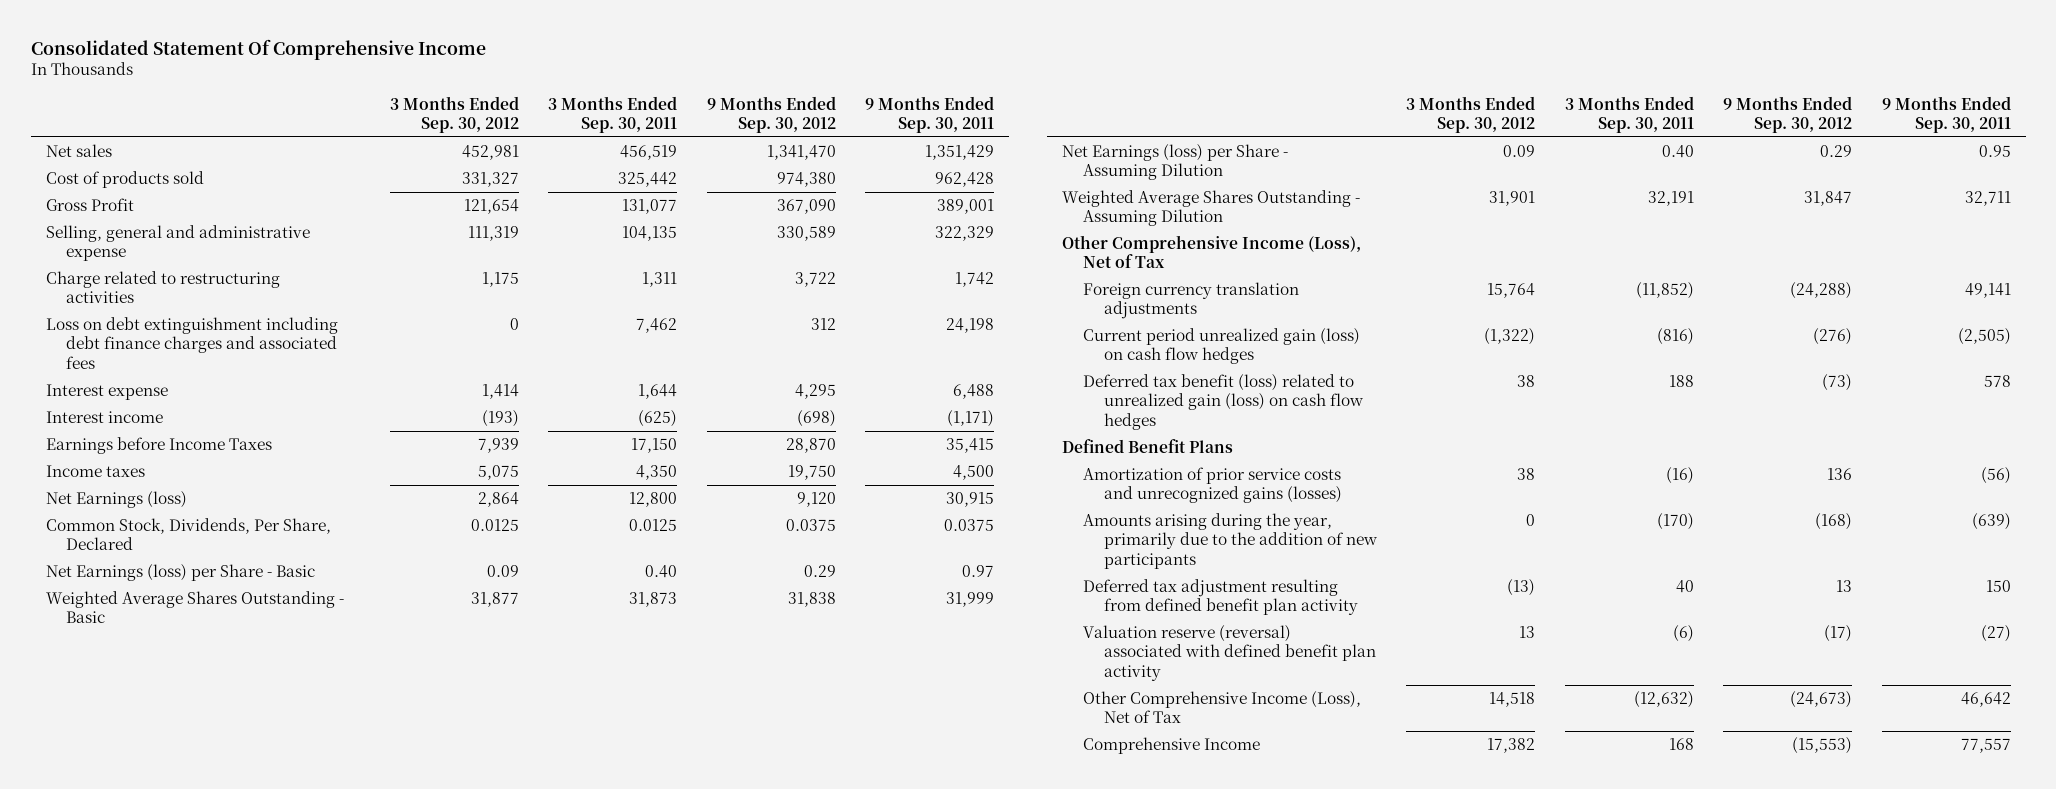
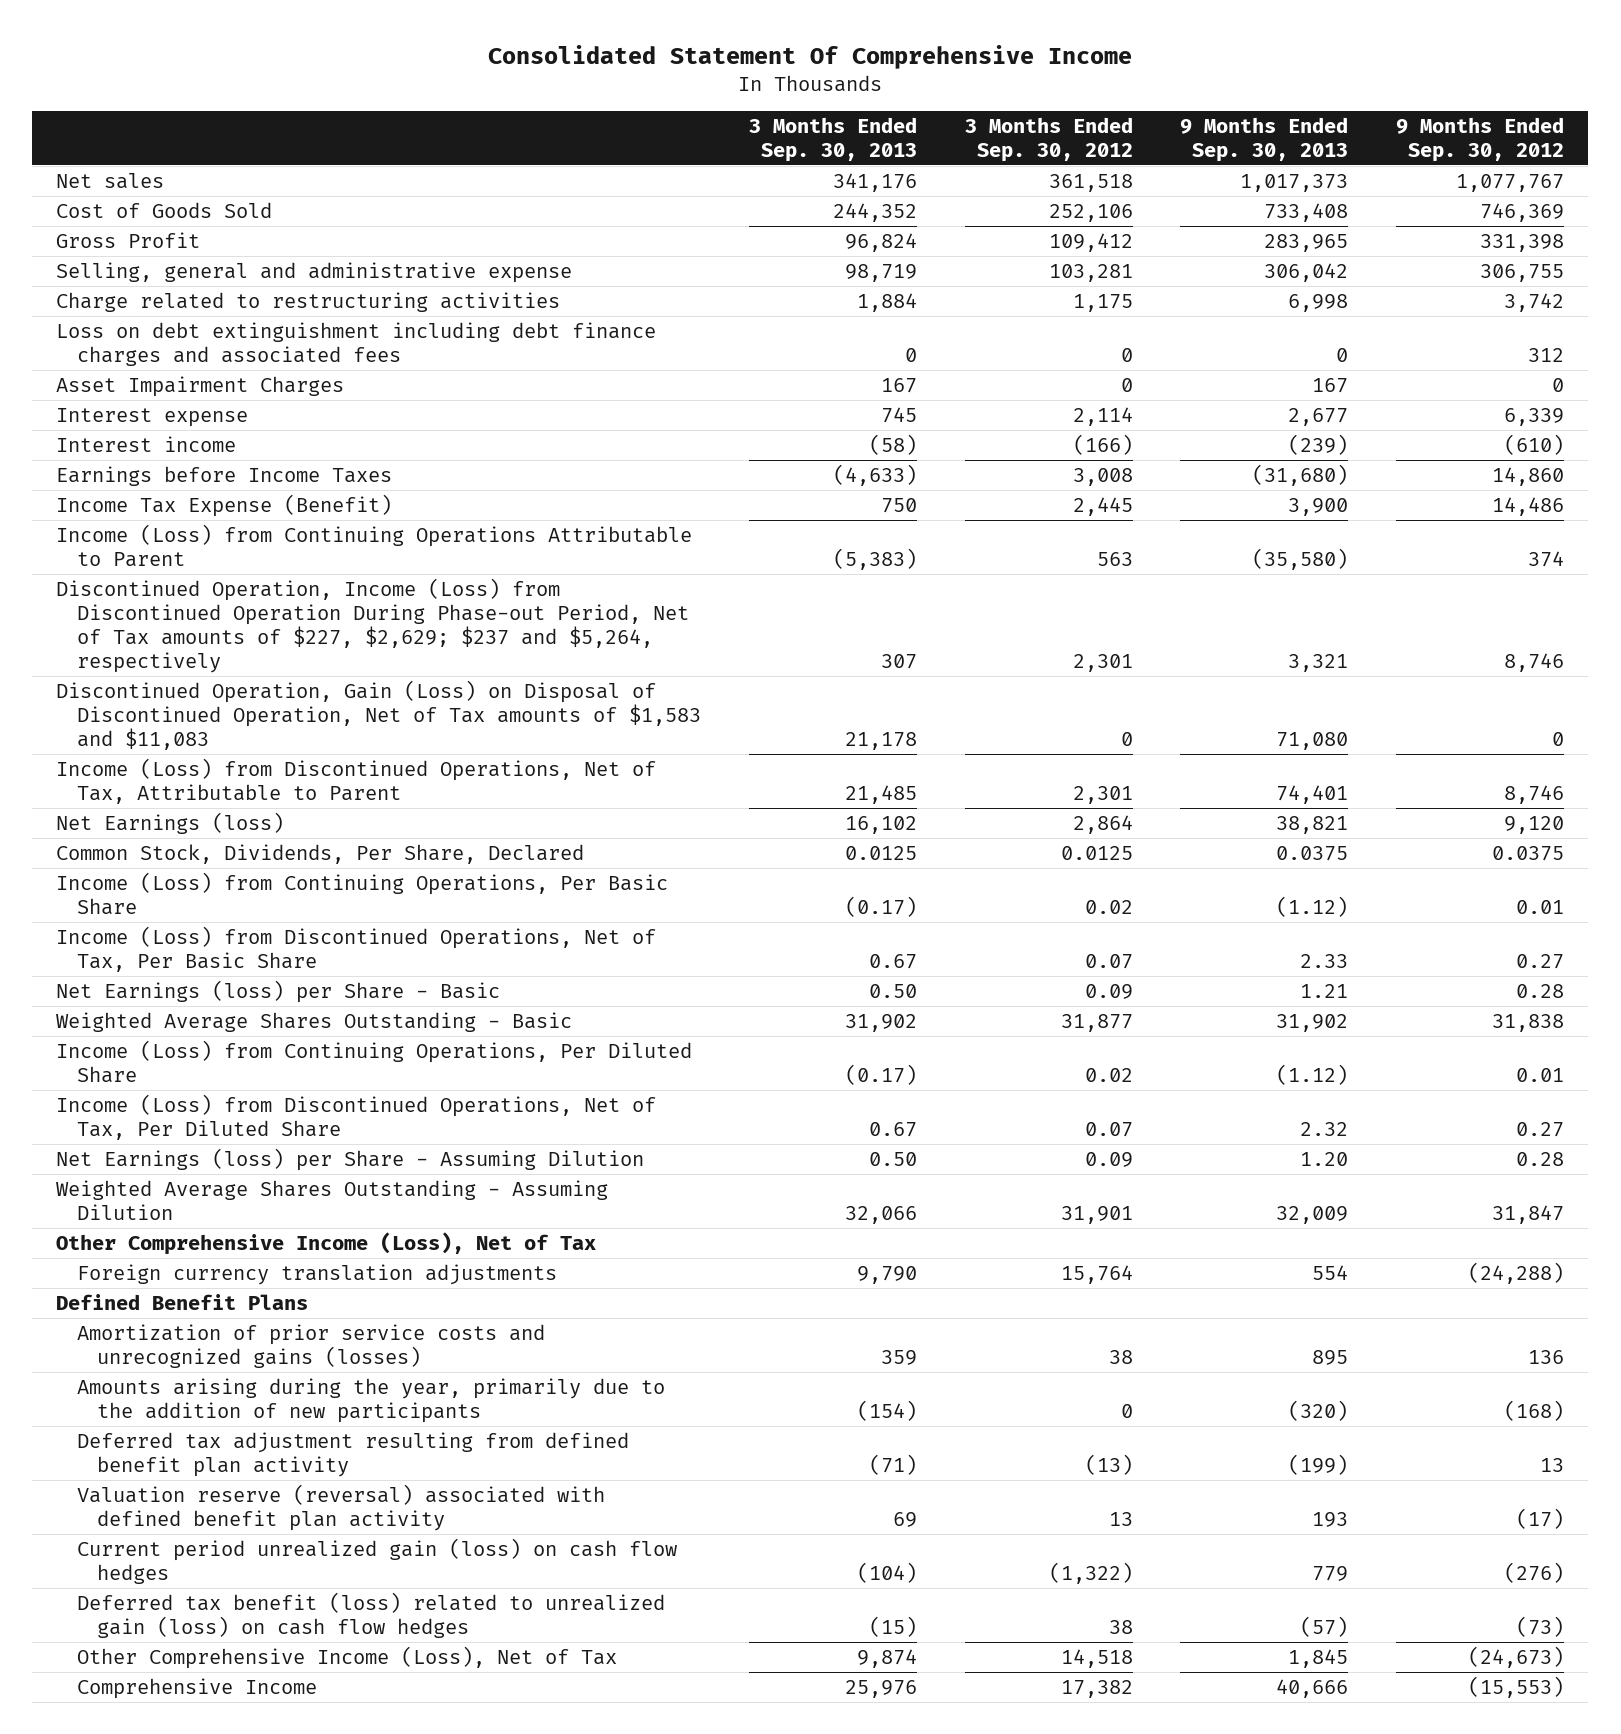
- | 3 Months Ended Sep. 30, 2012 | 3 Months Ended Sep. 30, 2011 | 9 Months Ended Sep. 30, 2012 | 9 Months Ended Sep. 30, 2011
+ | 3 Months Ended Sep. 30, 2013 | 3 Months Ended Sep. 30, 2012 | 9 Months Ended Sep. 30, 2013 | 9 Months Ended Sep. 30, 2012
- Net sales | 452,981 | 456,519 | 1,341,470 | 1,351,429
- Cost of products sold | 331,327 | 325,442 | 974,380 | 962,428
- Gross Profit | 121,654 | 131,077 | 367,090 | 389,001
- Selling, general and administrative expense | 111,319 | 104,135 | 330,589 | 322,329
- Charge related to restructuring activities | 1,175 | 1,311 | 3,722 | 1,742
+ Net sales | 341,176 | 361,518 | 1,017,373 | 1,077,767
+ Cost of Goods Sold | 244,352 | 252,106 | 733,408 | 746,369
+ Gross Profit | 96,824 | 109,412 | 283,965 | 331,398
+ Selling, general and administrative expense | 98,719 | 103,281 | 306,042 | 306,755
+ Charge related to restructuring activities | 1,884 | 1,175 | 6,998 | 3,742
- Interest expense | 1,414 | 1,644 | 4,295 | 6,488
- Interest income | (193) | (625) | (698) | (1,171)
- Earnings before Income Taxes | 7,939 | 17,150 | 28,870 | 35,415
- Income taxes | 5,075 | 4,350 | 19,750 | 4,500
+ Asset Impairment Charges | 167 | 0 | 167 | 0
+ Interest expense | 745 | 2,114 | 2,677 | 6,339
+ Interest income | (58) | (166) | (239) | (610)
+ Earnings before Income Taxes | (4,633) | 3,008 | (31,680) | 14,860
+ Income Tax Expense (Benefit) | 750 | 2,445 | 3,900 | 14,486
+ Income (Loss) from Continuing Operations Attributable to Parent | (5,383) | 563 | (35,580) | 374
+ Discontinued Operation, Income (Loss) from Discontinued Operation During Phase-out Period, Net of Tax amounts of $227, $2,629; $237 and $5,264, respectively | 307 | 2,301 | 3,321 | 8,746
+ Discontinued Operation, Gain (Loss) on Disposal of Discontinued Operation, Net of Tax amounts of $1,583 and $11,083 | 21,178 | 0 | 71,080 | 0
+ Income (Loss) from Discontinued Operations, Net of Tax, Attributable to Parent | 21,485 | 2,301 | 74,401 | 8,746
- Net Earnings (loss) per Share - Basic | 0.09 | 0.40 | 0.29 | 0.97
+ Income (Loss) from Continuing Operations, Per Basic Share | (0.17) | 0.02 | (1.12) | 0.01
+ Income (Loss) from Discontinued Operations, Net of Tax, Per Basic Share | 0.67 | 0.07 | 2.33 | 0.27
+ Net Earnings (loss) per Share - Basic | 0.50 | 0.09 | 1.21 | 0.28
- Net Earnings (loss) per Share - Assuming Dilution | 0.09 | 0.40 | 0.29 | 0.95
+ Income (Loss) from Continuing Operations, Per Diluted Share | (0.17) | 0.02 | (1.12) | 0.01
+ Income (Loss) from Discontinued Operations, Net of Tax, Per Diluted Share | 0.67 | 0.07 | 2.32 | 0.27
+ Net Earnings (loss) per Share - Assuming Dilution | 0.50 | 0.09 | 1.20 | 0.28
moved down: Current period unrealized gain (loss) on cash flow hedges | (104) | (1,322) | 779 | (276)
moved down: Deferred tax benefit (loss) related to unrealized gain (loss) on cash flow hedges | (15) | 38 | (57) | (73)

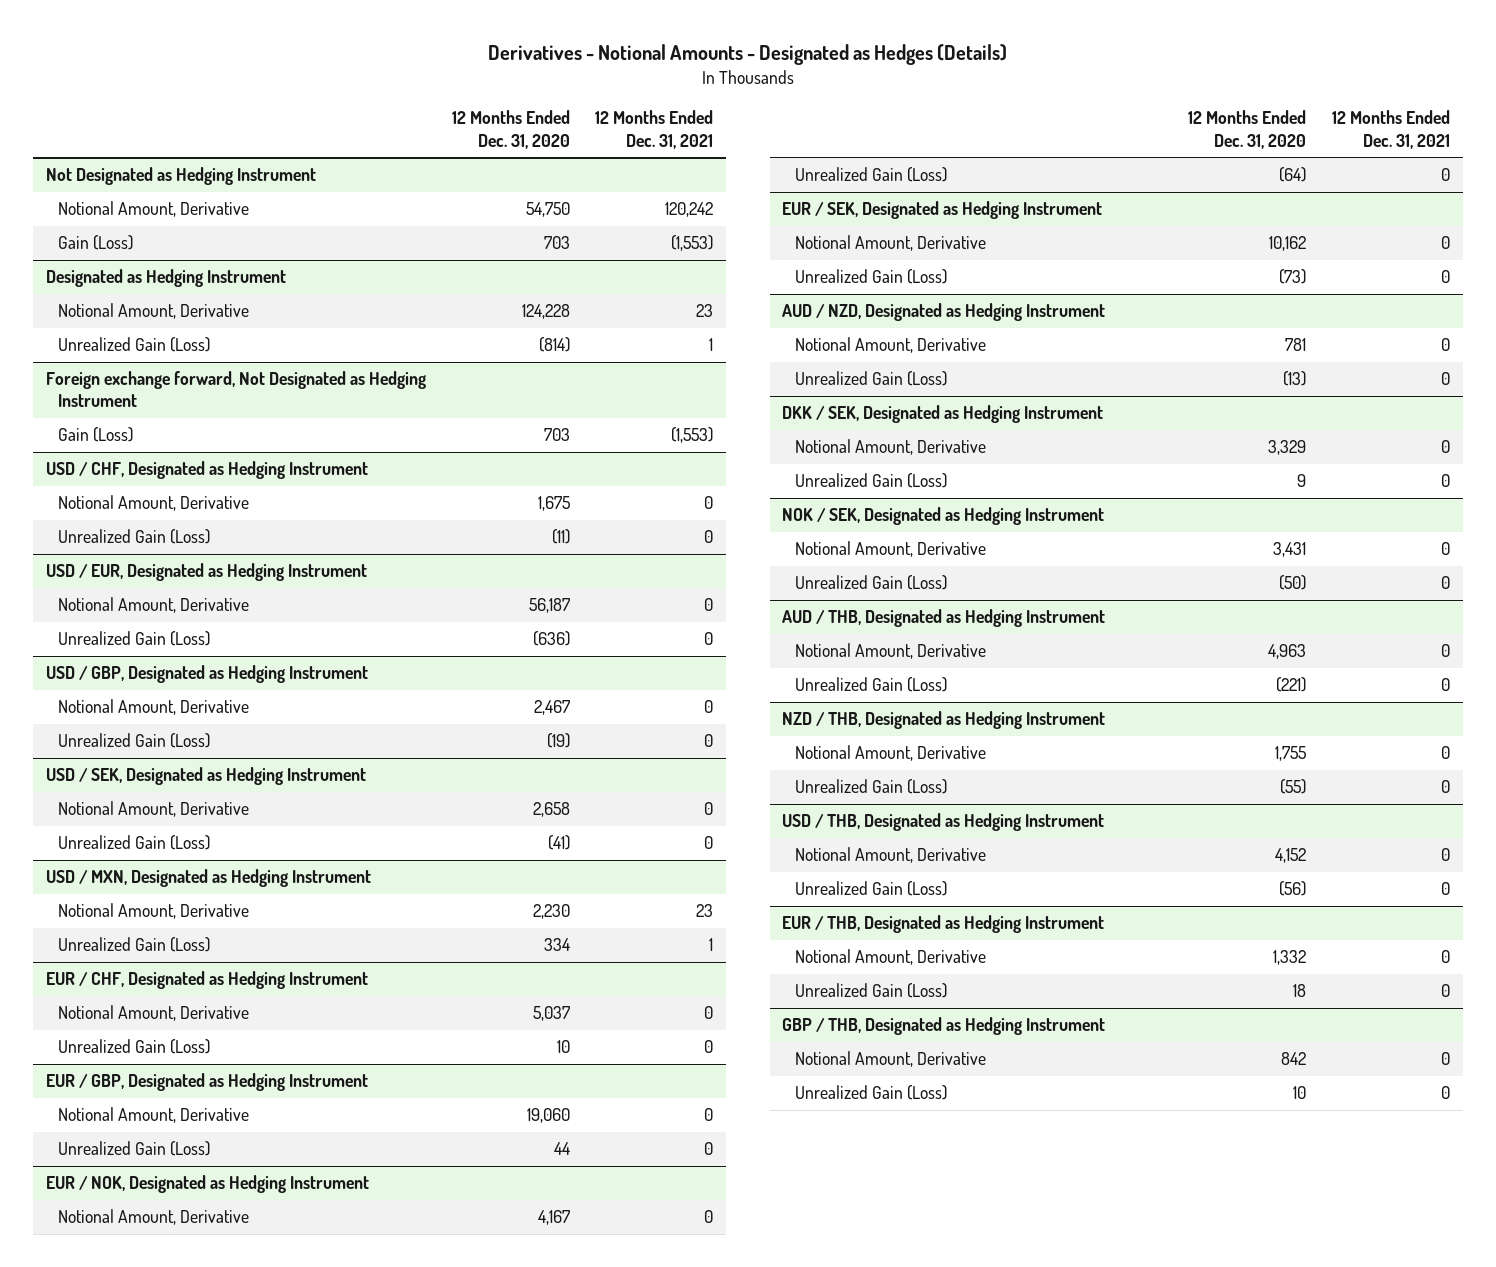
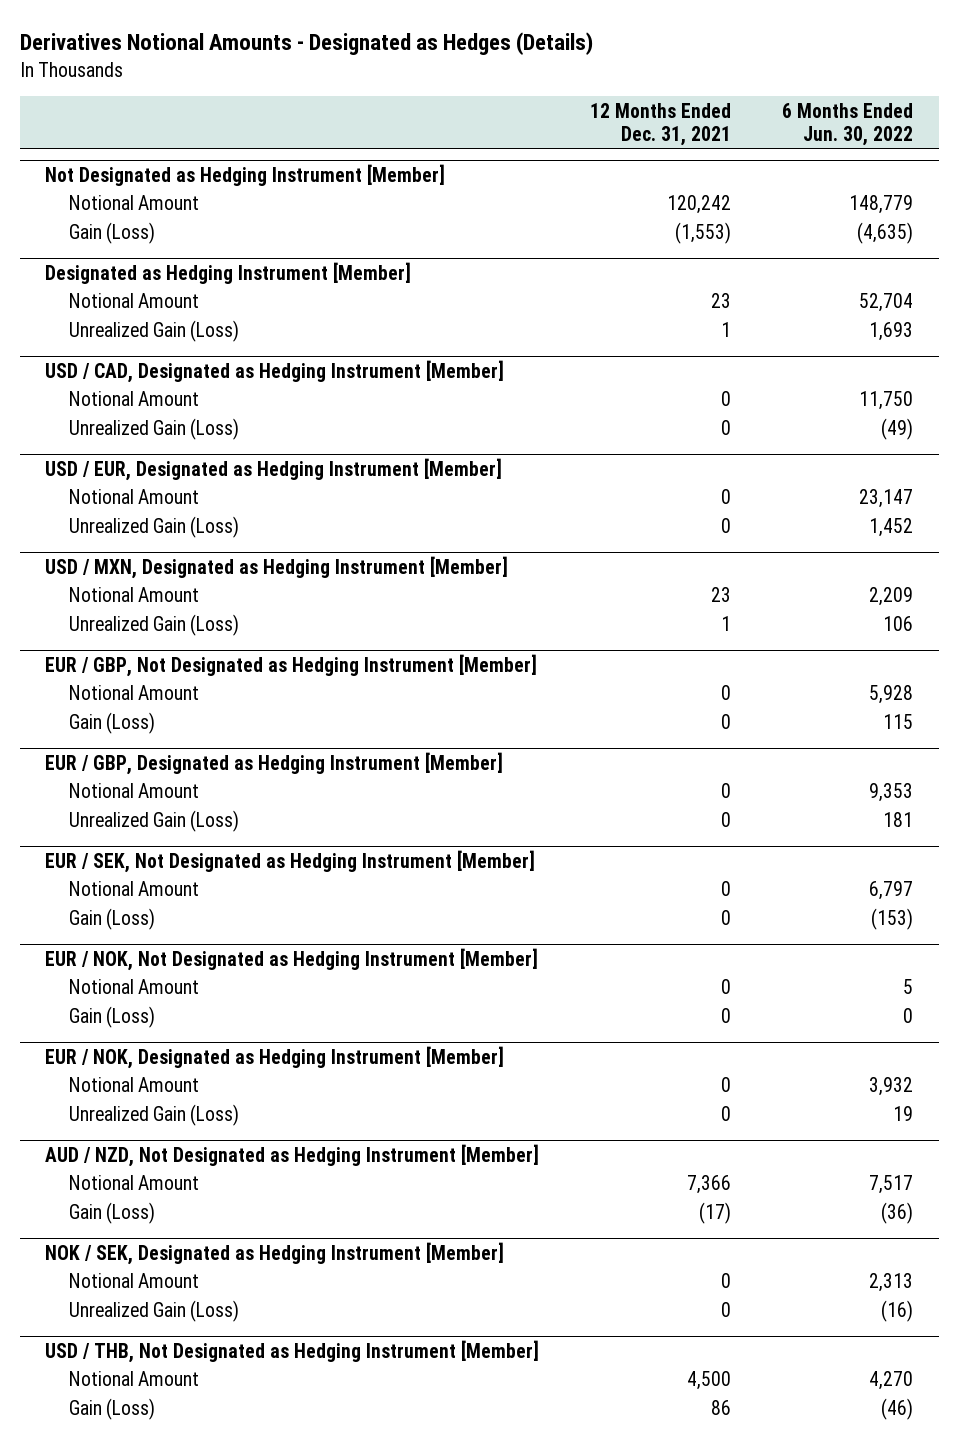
- Derivatives - Notional Amounts - Designated as Hedges (Details)
+ Derivatives Notional Amounts - Designated as Hedges (Details)
- | 12 Months Ended Dec. 31, 2020 | 12 Months Ended Dec. 31, 2021
+ | 12 Months Ended Dec. 31, 2021 | 6 Months Ended Jun. 30, 2022
- Not Designated as Hedging Instrument
- Notional Amount, Derivative | 54,750 | 120,242
+ Not Designated as Hedging Instrument [Member]
+ Notional Amount | 120,242 | 148,779
- Designated as Hedging Instrument
- Notional Amount, Derivative | 124,228 | 23
+ Designated as Hedging Instrument [Member]
+ Notional Amount | 23 | 52,704
- Foreign exchange forward, Not Designated as Hedging Instrument
- Gain (Loss) | 703 | (1,553)
- USD / CHF, Designated as Hedging Instrument
- Notional Amount, Derivative | 1,675 | 0
- Unrealized Gain (Loss) | (11) | 0
- USD / EUR, Designated as Hedging Instrument
- Notional Amount, Derivative | 56,187 | 0
- Unrealized Gain (Loss) | (636) | 0
- USD / GBP, Designated as Hedging Instrument
- Notional Amount, Derivative | 2,467 | 0
+ USD / CAD, Designated as Hedging Instrument [Member]
+ Notional Amount | 0 | 11,750
- USD / SEK, Designated as Hedging Instrument
- Notional Amount, Derivative | 2,658 | 0
+ USD / EUR, Designated as Hedging Instrument [Member]
+ Notional Amount | 0 | 23,147
- USD / MXN, Designated as Hedging Instrument
- Notional Amount, Derivative | 2,230 | 23
+ USD / MXN, Designated as Hedging Instrument [Member]
+ Notional Amount | 23 | 2,209
- EUR / CHF, Designated as Hedging Instrument
- Notional Amount, Derivative | 5,037 | 0
- Unrealized Gain (Loss) | 10 | 0
- EUR / GBP, Designated as Hedging Instrument
- Notional Amount, Derivative | 19,060 | 0
- Unrealized Gain (Loss) | 44 | 0
- EUR / NOK, Designated as Hedging Instrument
- Notional Amount, Derivative | 4,167 | 0
- Unrealized Gain (Loss) | (64) | 0
- EUR / SEK, Designated as Hedging Instrument
- Notional Amount, Derivative | 10,162 | 0
- Unrealized Gain (Loss) | (73) | 0
- AUD / NZD, Designated as Hedging Instrument
- Notional Amount, Derivative | 781 | 0
- Unrealized Gain (Loss) | (13) | 0
- DKK / SEK, Designated as Hedging Instrument
- Notional Amount, Derivative | 3,329 | 0
- Unrealized Gain (Loss) | 9 | 0
- NOK / SEK, Designated as Hedging Instrument
- Notional Amount, Derivative | 3,431 | 0
- Unrealized Gain (Loss) | (50) | 0
- AUD / THB, Designated as Hedging Instrument
- Notional Amount, Derivative | 4,963 | 0
- Unrealized Gain (Loss) | (221) | 0
- NZD / THB, Designated as Hedging Instrument
- Notional Amount, Derivative | 1,755 | 0
- Unrealized Gain (Loss) | (55) | 0
- USD / THB, Designated as Hedging Instrument
- Notional Amount, Derivative | 4,152 | 0
+ EUR / GBP, Not Designated as Hedging Instrument [Member]
+ Notional Amount | 0 | 5,928
+ Gain (Loss) | 0 | 115
+ EUR / GBP, Designated as Hedging Instrument [Member]
+ Notional Amount | 0 | 9,353
- EUR / THB, Designated as Hedging Instrument
- Notional Amount, Derivative | 1,332 | 0
+ EUR / SEK, Not Designated as Hedging Instrument [Member]
+ Notional Amount | 0 | 6,797
+ Gain (Loss) | 0 | (153)
+ EUR / NOK, Not Designated as Hedging Instrument [Member]
+ Notional Amount | 0 | 5
+ Gain (Loss) | 0 | 0
+ EUR / NOK, Designated as Hedging Instrument [Member]
+ Notional Amount | 0 | 3,932
- GBP / THB, Designated as Hedging Instrument
- Notional Amount, Derivative | 842 | 0
+ AUD / NZD, Not Designated as Hedging Instrument [Member]
+ Notional Amount | 7,366 | 7,517
+ Gain (Loss) | (17) | (36)
+ NOK / SEK, Designated as Hedging Instrument [Member]
+ Notional Amount | 0 | 2,313
+ USD / THB, Not Designated as Hedging Instrument [Member]
+ Notional Amount | 4,500 | 4,270
+ Gain (Loss) | 86 | (46)

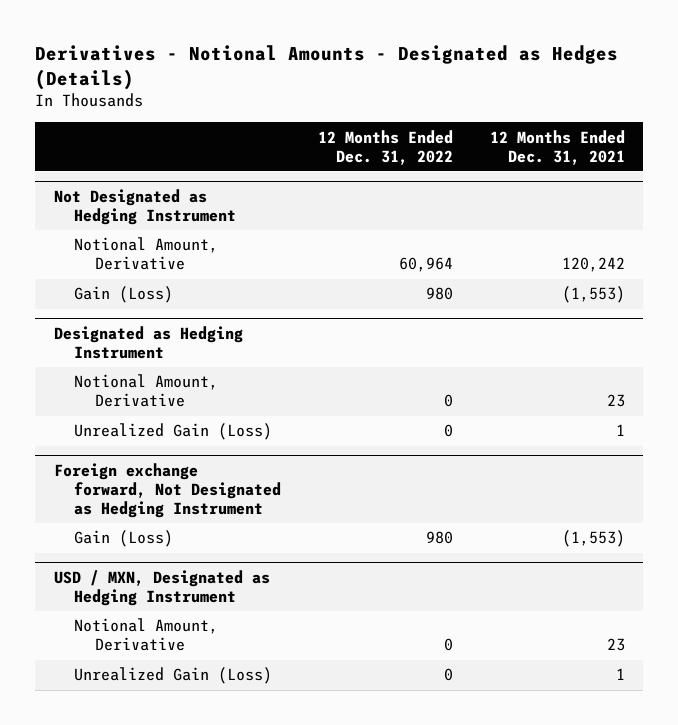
- Derivatives Notional Amounts - Designated as Hedges (Details)
+ Derivatives - Notional Amounts - Designated as Hedges (Details)
- | 12 Months Ended Dec. 31, 2021 | 6 Months Ended Jun. 30, 2022
+ | 12 Months Ended Dec. 31, 2022 | 12 Months Ended Dec. 31, 2021
- Not Designated as Hedging Instrument [Member]
- Notional Amount | 120,242 | 148,779
+ Not Designated as Hedging Instrument
+ Notional Amount, Derivative | 60,964 | 120,242
- Designated as Hedging Instrument [Member]
- Notional Amount | 23 | 52,704
+ Designated as Hedging Instrument
+ Notional Amount, Derivative | 0 | 23
- USD / CAD, Designated as Hedging Instrument [Member]
- Notional Amount | 0 | 11,750
- Unrealized Gain (Loss) | 0 | (49)
- USD / EUR, Designated as Hedging Instrument [Member]
- Notional Amount | 0 | 23,147
- Unrealized Gain (Loss) | 0 | 1,452
- USD / MXN, Designated as Hedging Instrument [Member]
- Notional Amount | 23 | 2,209
+ Foreign exchange forward, Not Designated as Hedging Instrument
+ Gain (Loss) | 980 | (1,553)
+ USD / MXN, Designated as Hedging Instrument
+ Notional Amount, Derivative | 0 | 23
- EUR / GBP, Not Designated as Hedging Instrument [Member]
- Notional Amount | 0 | 5,928
- Gain (Loss) | 0 | 115
- EUR / GBP, Designated as Hedging Instrument [Member]
- Notional Amount | 0 | 9,353
- Unrealized Gain (Loss) | 0 | 181
- EUR / SEK, Not Designated as Hedging Instrument [Member]
- Notional Amount | 0 | 6,797
- Gain (Loss) | 0 | (153)
- EUR / NOK, Not Designated as Hedging Instrument [Member]
- Notional Amount | 0 | 5
- Gain (Loss) | 0 | 0
- EUR / NOK, Designated as Hedging Instrument [Member]
- Notional Amount | 0 | 3,932
- Unrealized Gain (Loss) | 0 | 19
- AUD / NZD, Not Designated as Hedging Instrument [Member]
- Notional Amount | 7,366 | 7,517
- Gain (Loss) | (17) | (36)
- NOK / SEK, Designated as Hedging Instrument [Member]
- Notional Amount | 0 | 2,313
- Unrealized Gain (Loss) | 0 | (16)
- USD / THB, Not Designated as Hedging Instrument [Member]
- Notional Amount | 4,500 | 4,270
- Gain (Loss) | 86 | (46)

